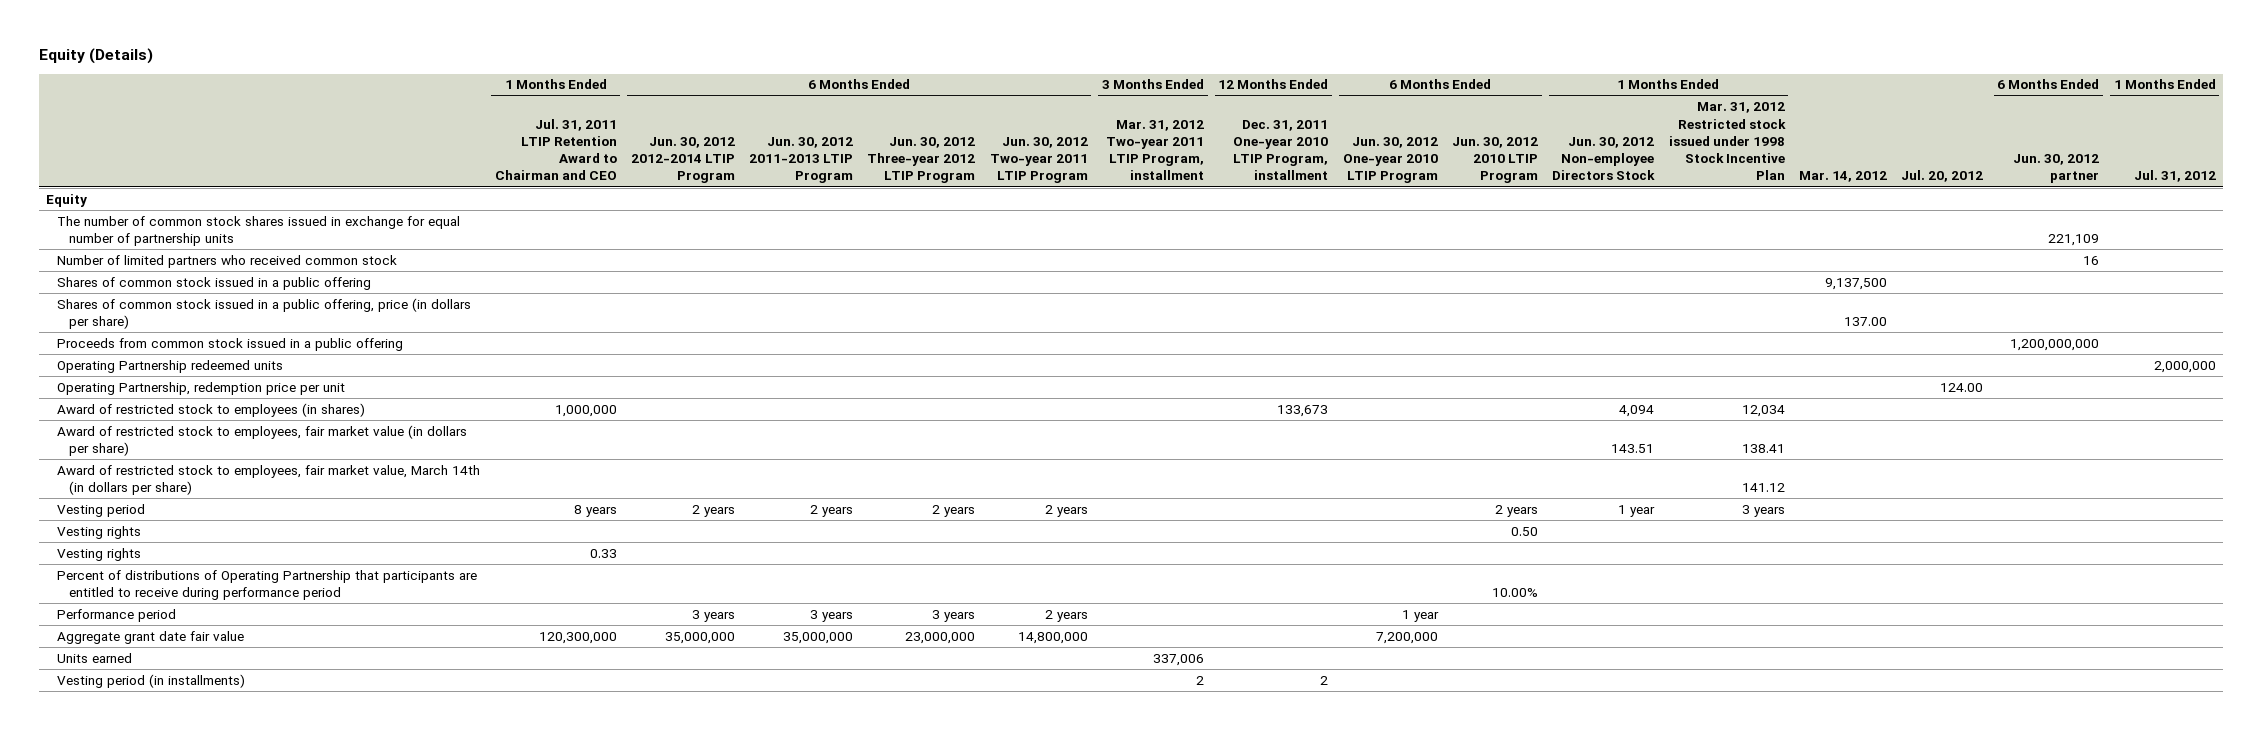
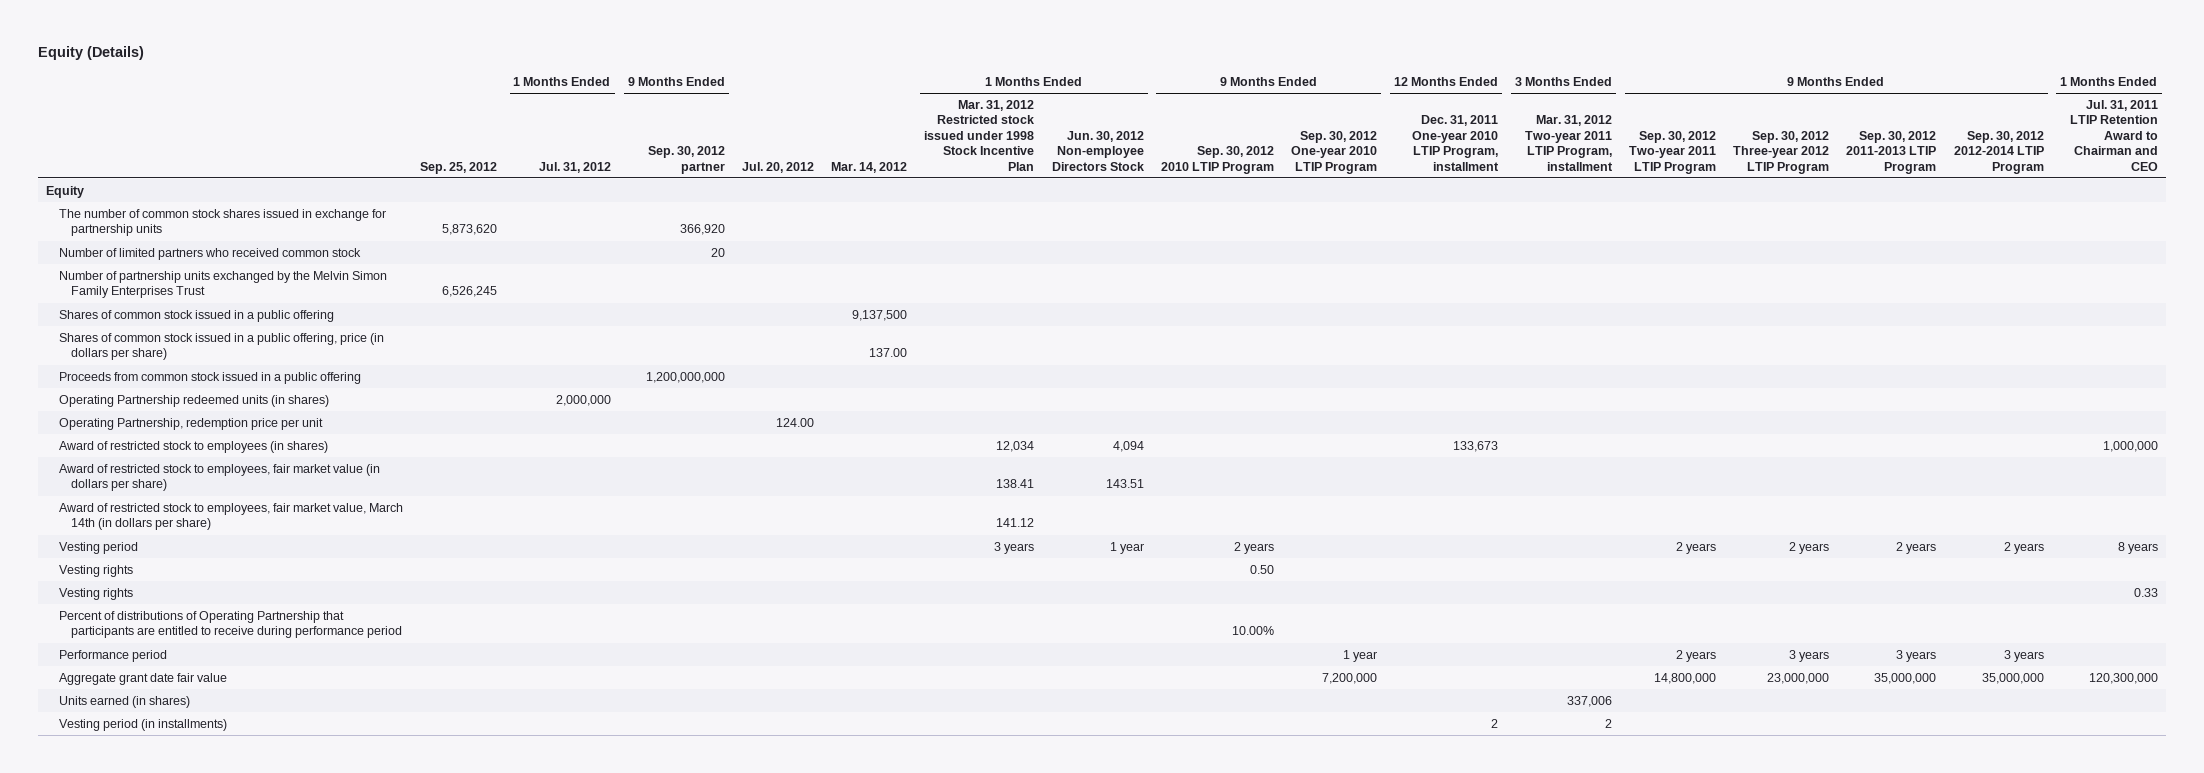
- | 1 Months Ended Jul. 31, 2011 LTIP Retention Award to Chairman and CEO | 6 Months Ended Jun. 30, 2012 2012-2014 LTIP Program | 6 Months Ended Jun. 30, 2012 2011-2013 LTIP Program | 6 Months Ended Jun. 30, 2012 Three-year 2012 LTIP Program | 6 Months Ended Jun. 30, 2012 Two-year 2011 LTIP Program | 3 Months Ended Mar. 31, 2012 Two-year 2011 LTIP Program, installment | 12 Months Ended Dec. 31, 2011 One-year 2010 LTIP Program, installment | 6 Months Ended Jun. 30, 2012 One-year 2010 LTIP Program | 6 Months Ended Jun. 30, 2012 2010 LTIP Program | 1 Months Ended Jun. 30, 2012 Non-employee Directors Stock | 1 Months Ended Mar. 31, 2012 Restricted stock issued under 1998 Stock Incentive Plan | Mar. 14, 2012 | Jul. 20, 2012 | 6 Months Ended Jun. 30, 2012 partner | 1 Months Ended Jul. 31, 2012
+ | Sep. 25, 2012 | 1 Months Ended Jul. 31, 2012 | 9 Months Ended Sep. 30, 2012 partner | Jul. 20, 2012 | Mar. 14, 2012 | 1 Months Ended Mar. 31, 2012 Restricted stock issued under 1998 Stock Incentive Plan | 1 Months Ended Jun. 30, 2012 Non-employee Directors Stock | 9 Months Ended Sep. 30, 2012 2010 LTIP Program | 9 Months Ended Sep. 30, 2012 One-year 2010 LTIP Program | 12 Months Ended Dec. 31, 2011 One-year 2010 LTIP Program, installment | 3 Months Ended Mar. 31, 2012 Two-year 2011 LTIP Program, installment | 9 Months Ended Sep. 30, 2012 Two-year 2011 LTIP Program | 9 Months Ended Sep. 30, 2012 Three-year 2012 LTIP Program | 9 Months Ended Sep. 30, 2012 2011-2013 LTIP Program | 9 Months Ended Sep. 30, 2012 2012-2014 LTIP Program | 1 Months Ended Jul. 31, 2011 LTIP Retention Award to Chairman and CEO
- The number of common stock shares issued in exchange for equal number of partnership units | | | | | | | | | | | | | | 221,109 |
+ The number of common stock shares issued in exchange for partnership units | 5,873,620 | | 366,920 | | | | | | | | | | | | |
+ Number of partnership units exchanged by the Melvin Simon Family Enterprises Trust | 6,526,245 | | | | | | | | | | | | | | |
- Operating Partnership redeemed units | | | | | | | | | | | | | | | 2,000,000
+ Operating Partnership redeemed units (in shares) | | 2,000,000 | | | | | | | | | | | | | |
- Units earned | | | | | | 337,006 | | | | | | | | |
+ Units earned (in shares) | | | | | | | | | | | 337,006 | | | | |

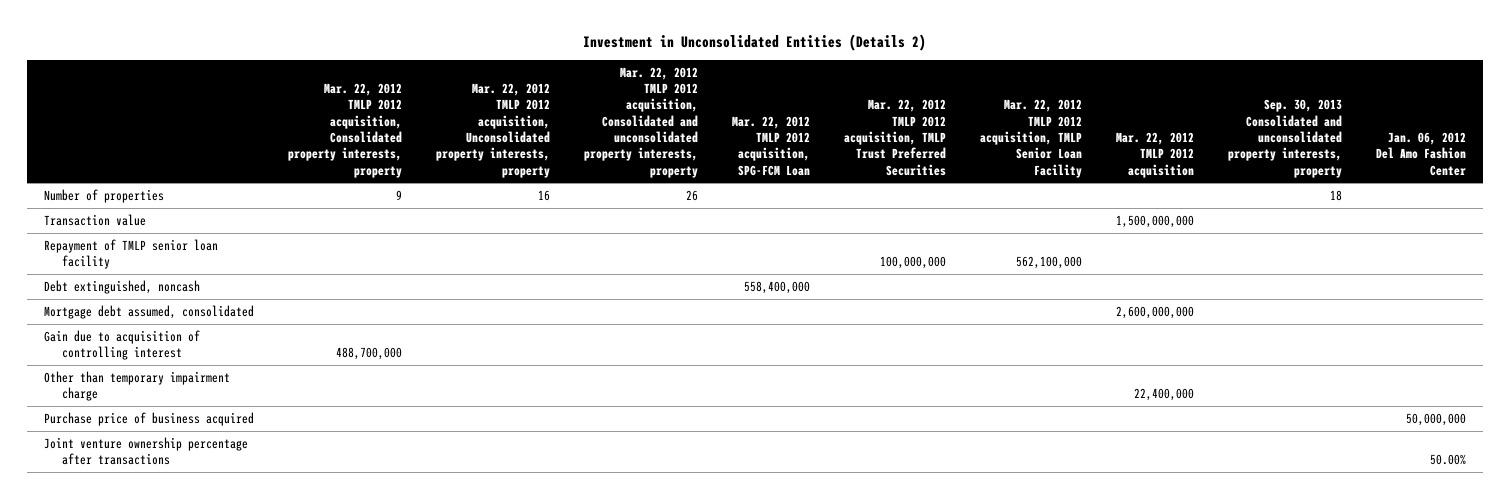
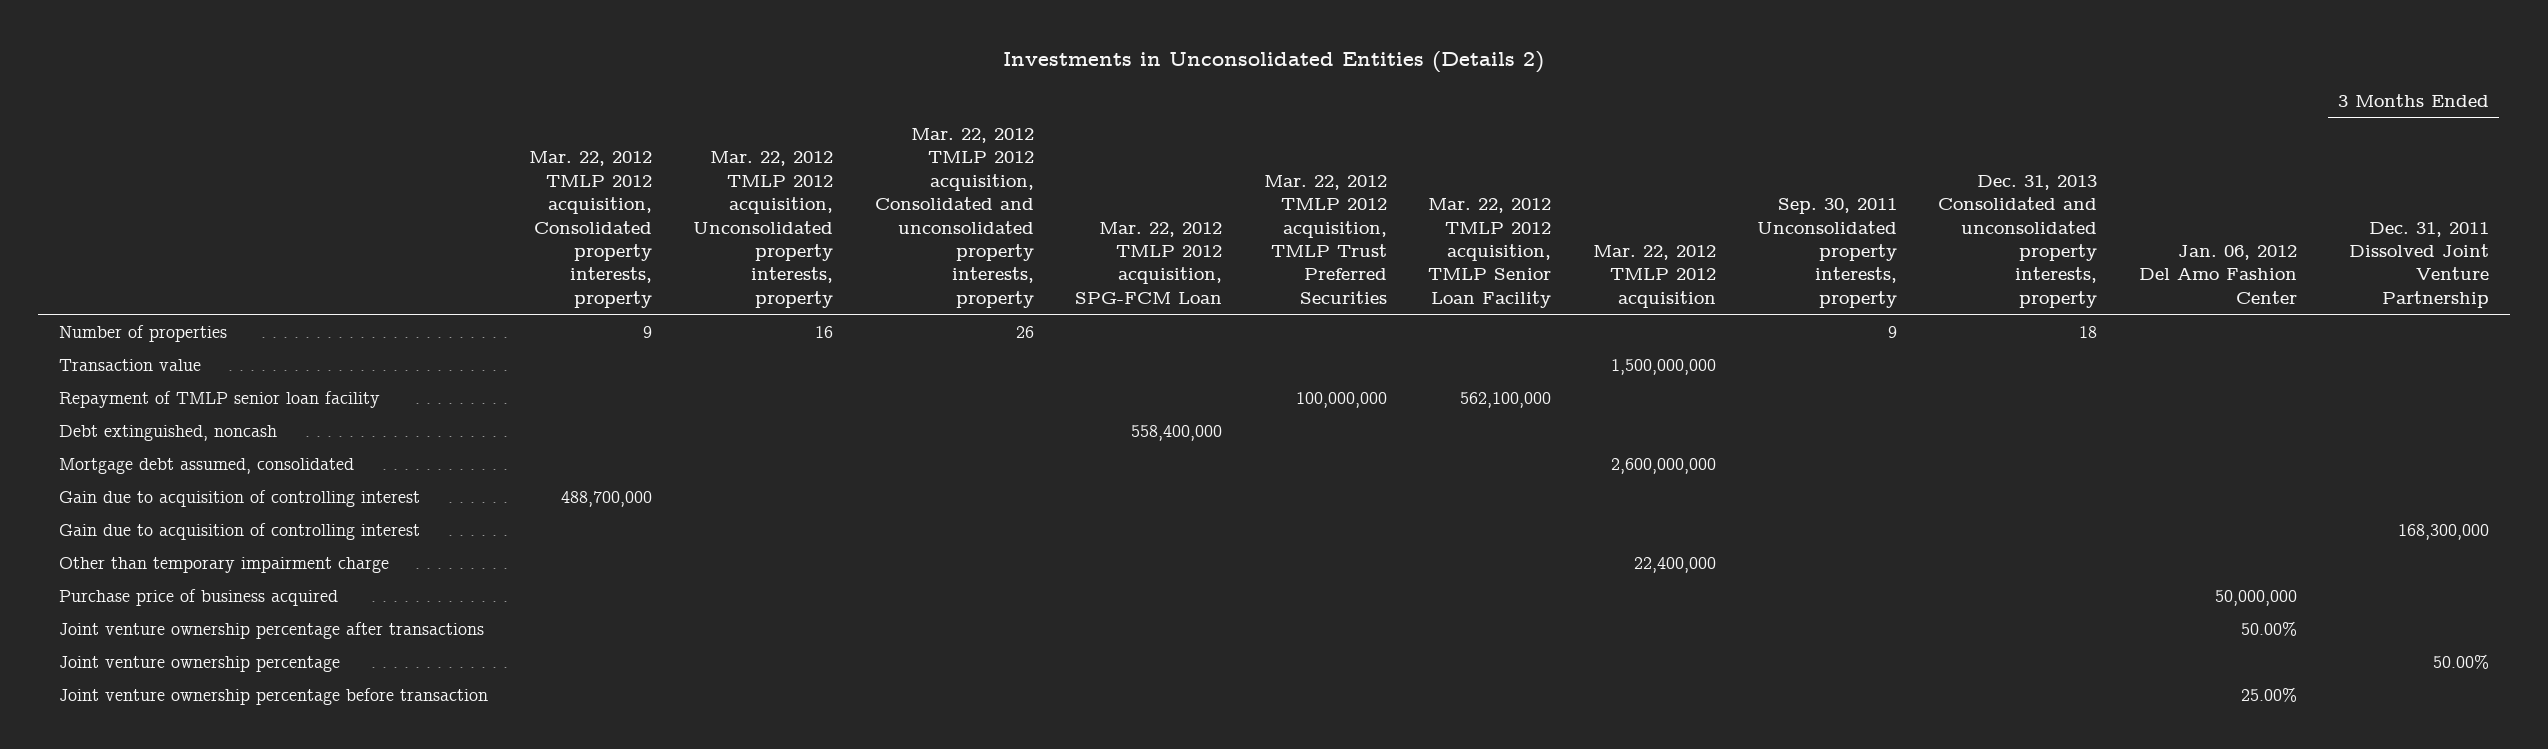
- Investment in Unconsolidated Entities (Details 2)
+ Investments in Unconsolidated Entities (Details 2)
- | Mar. 22, 2012 TMLP 2012 acquisition, Consolidated property interests, property | Mar. 22, 2012 TMLP 2012 acquisition, Unconsolidated property interests, property | Mar. 22, 2012 TMLP 2012 acquisition, Consolidated and unconsolidated property interests, property | Mar. 22, 2012 TMLP 2012 acquisition, SPG-FCM Loan | Mar. 22, 2012 TMLP 2012 acquisition, TMLP Trust Preferred Securities | Mar. 22, 2012 TMLP 2012 acquisition, TMLP Senior Loan Facility | Mar. 22, 2012 TMLP 2012 acquisition | Sep. 30, 2013 Consolidated and unconsolidated property interests, property | Jan. 06, 2012 Del Amo Fashion Center
+ | Mar. 22, 2012 TMLP 2012 acquisition, Consolidated property interests, property | Mar. 22, 2012 TMLP 2012 acquisition, Unconsolidated property interests, property | Mar. 22, 2012 TMLP 2012 acquisition, Consolidated and unconsolidated property interests, property | Mar. 22, 2012 TMLP 2012 acquisition, SPG-FCM Loan | Mar. 22, 2012 TMLP 2012 acquisition, TMLP Trust Preferred Securities | Mar. 22, 2012 TMLP 2012 acquisition, TMLP Senior Loan Facility | Mar. 22, 2012 TMLP 2012 acquisition | Sep. 30, 2011 Unconsolidated property interests, property | Dec. 31, 2013 Consolidated and unconsolidated property interests, property | Jan. 06, 2012 Del Amo Fashion Center | 3 Months Ended Dec. 31, 2011 Dissolved Joint Venture Partnership
+ Gain due to acquisition of controlling interest | | | | | | | | | | | 168,300,000
+ Joint venture ownership percentage | | | | | | | | | | | 50.00%
+ Joint venture ownership percentage before transaction | | | | | | | | | | 25.00% |

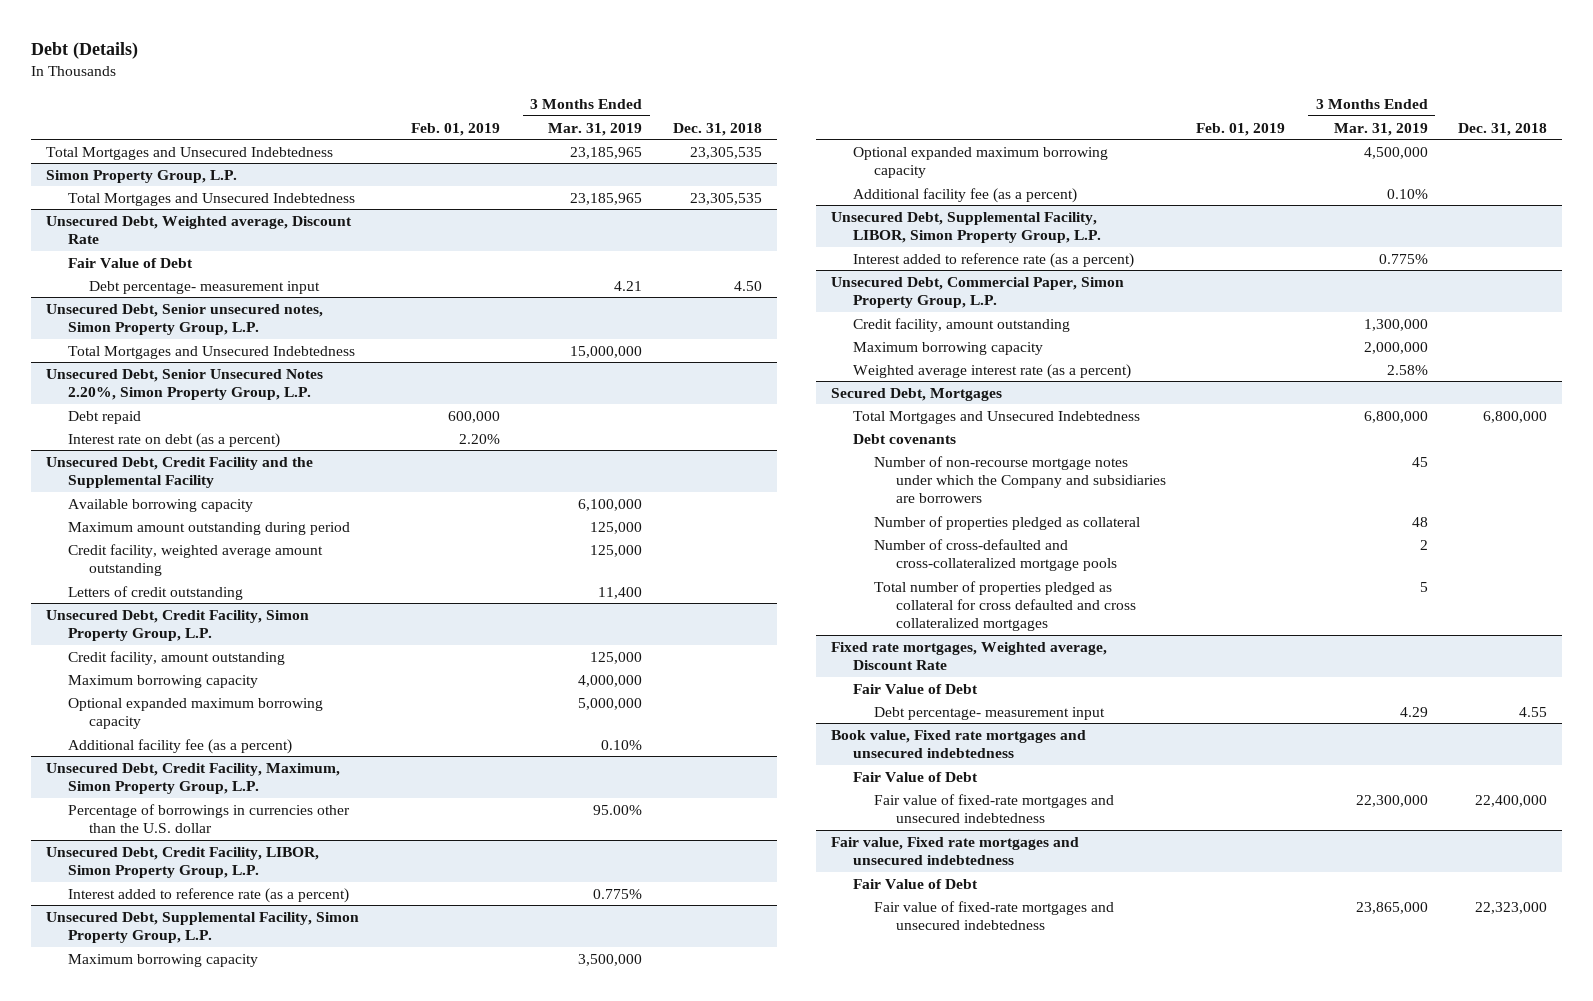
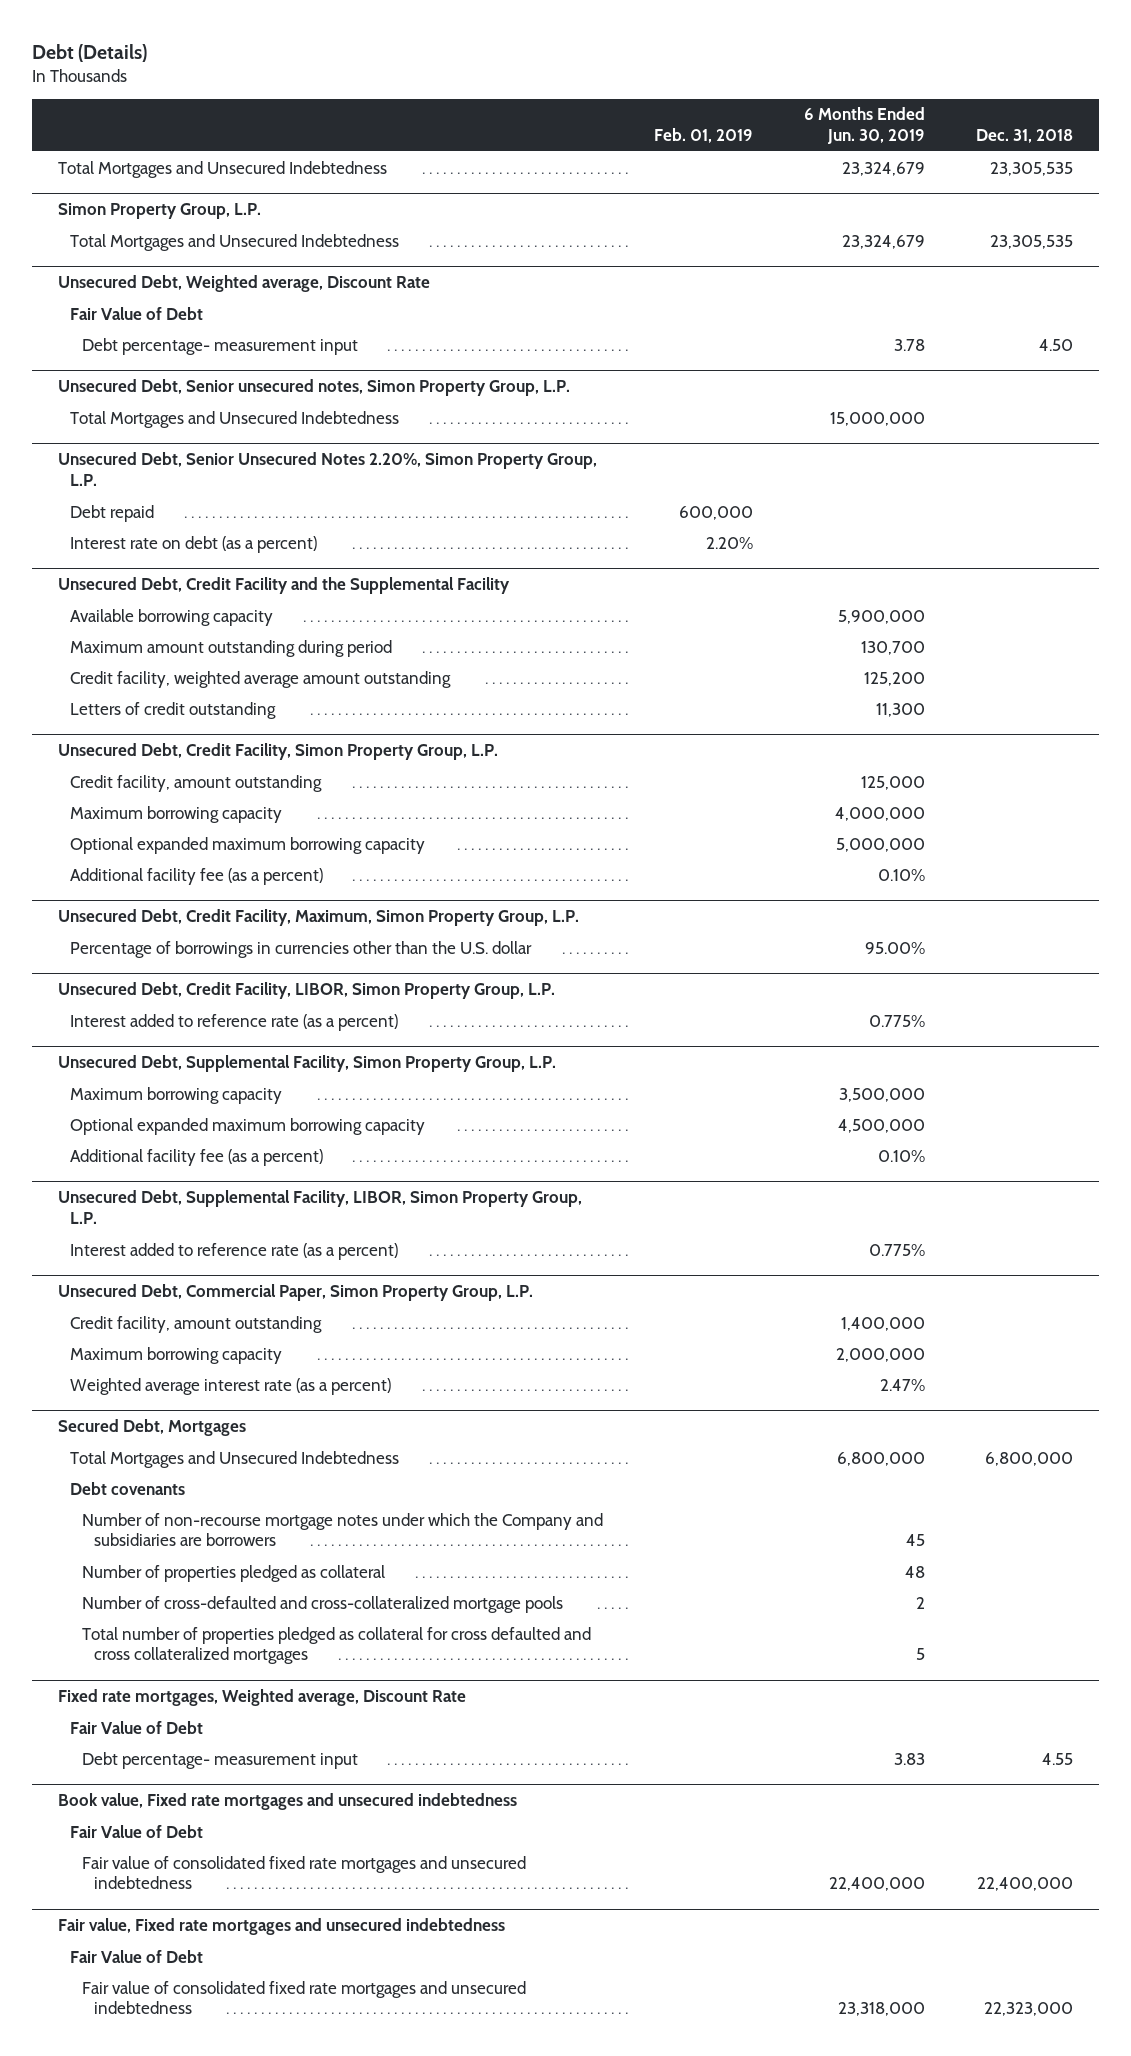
- | Feb. 01, 2019 | 3 Months Ended Mar. 31, 2019 | Dec. 31, 2018
+ | Feb. 01, 2019 | 6 Months Ended Jun. 30, 2019 | Dec. 31, 2018
@ Book value, Fixed rate mortgages and unsecured indebtedness
- Fair value of fixed-rate mortgages and unsecured indebtedness | | 22,300,000 | 22,400,000
+ Fair value of consolidated fixed rate mortgages and unsecured indebtedness | | 22,400,000 | 22,400,000
@ Fair value, Fixed rate mortgages and unsecured indebtedness
- Fair value of fixed-rate mortgages and unsecured indebtedness | | 23,865,000 | 22,323,000
+ Fair value of consolidated fixed rate mortgages and unsecured indebtedness | | 23,318,000 | 22,323,000

